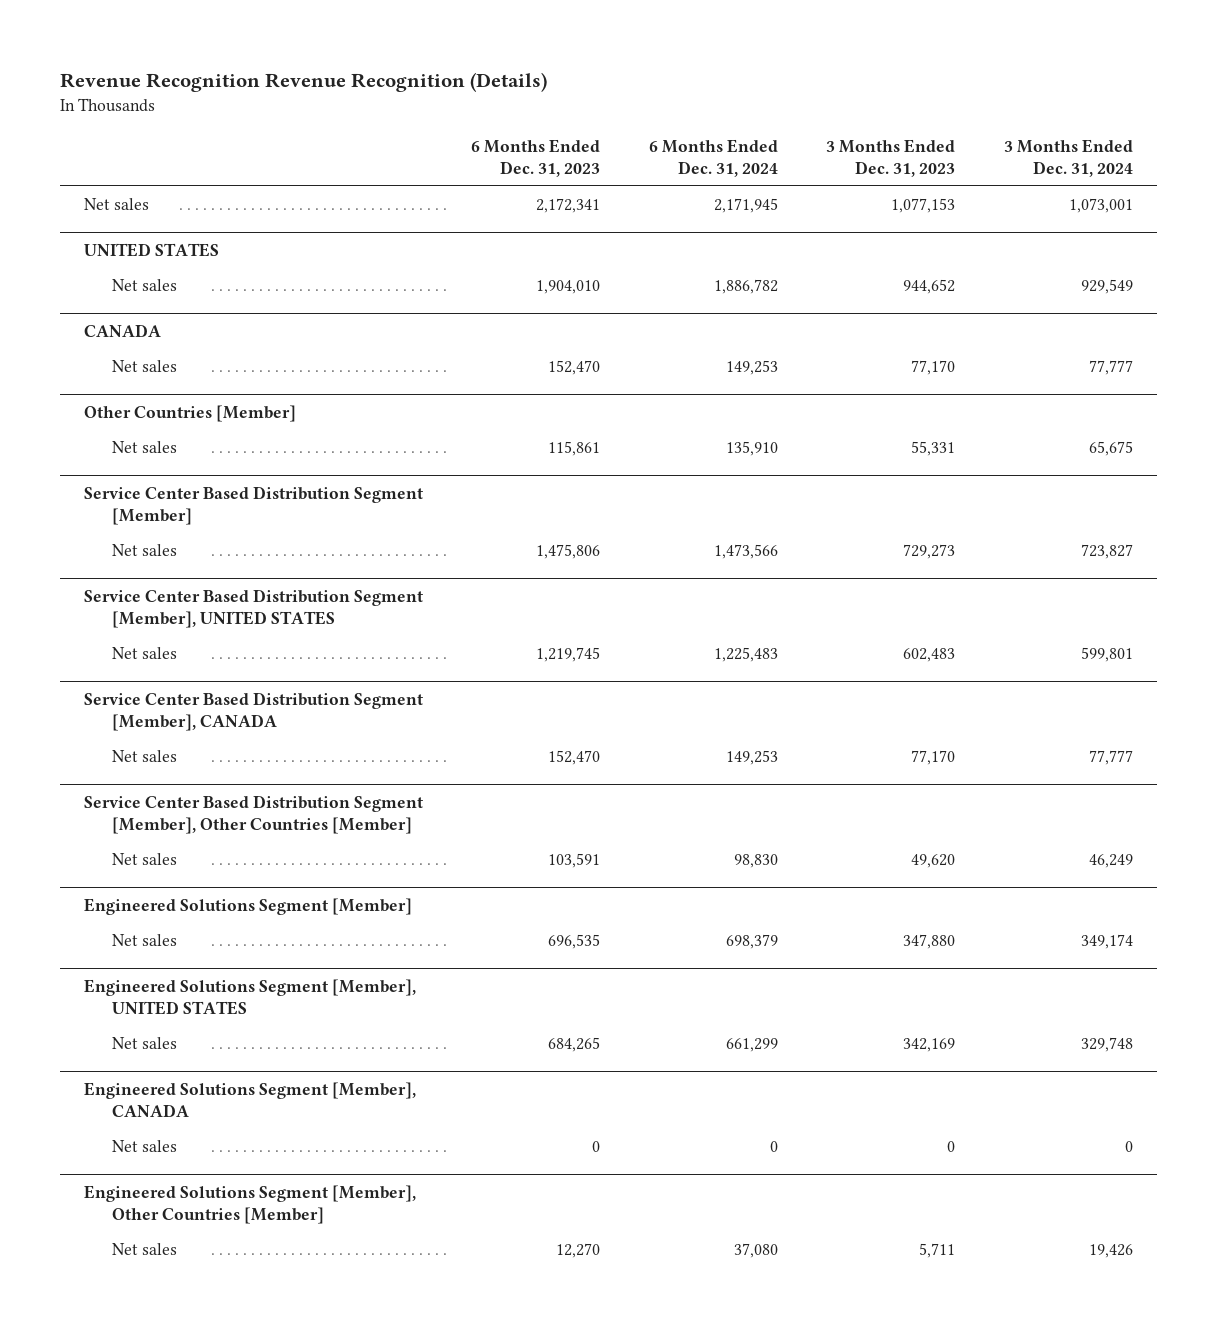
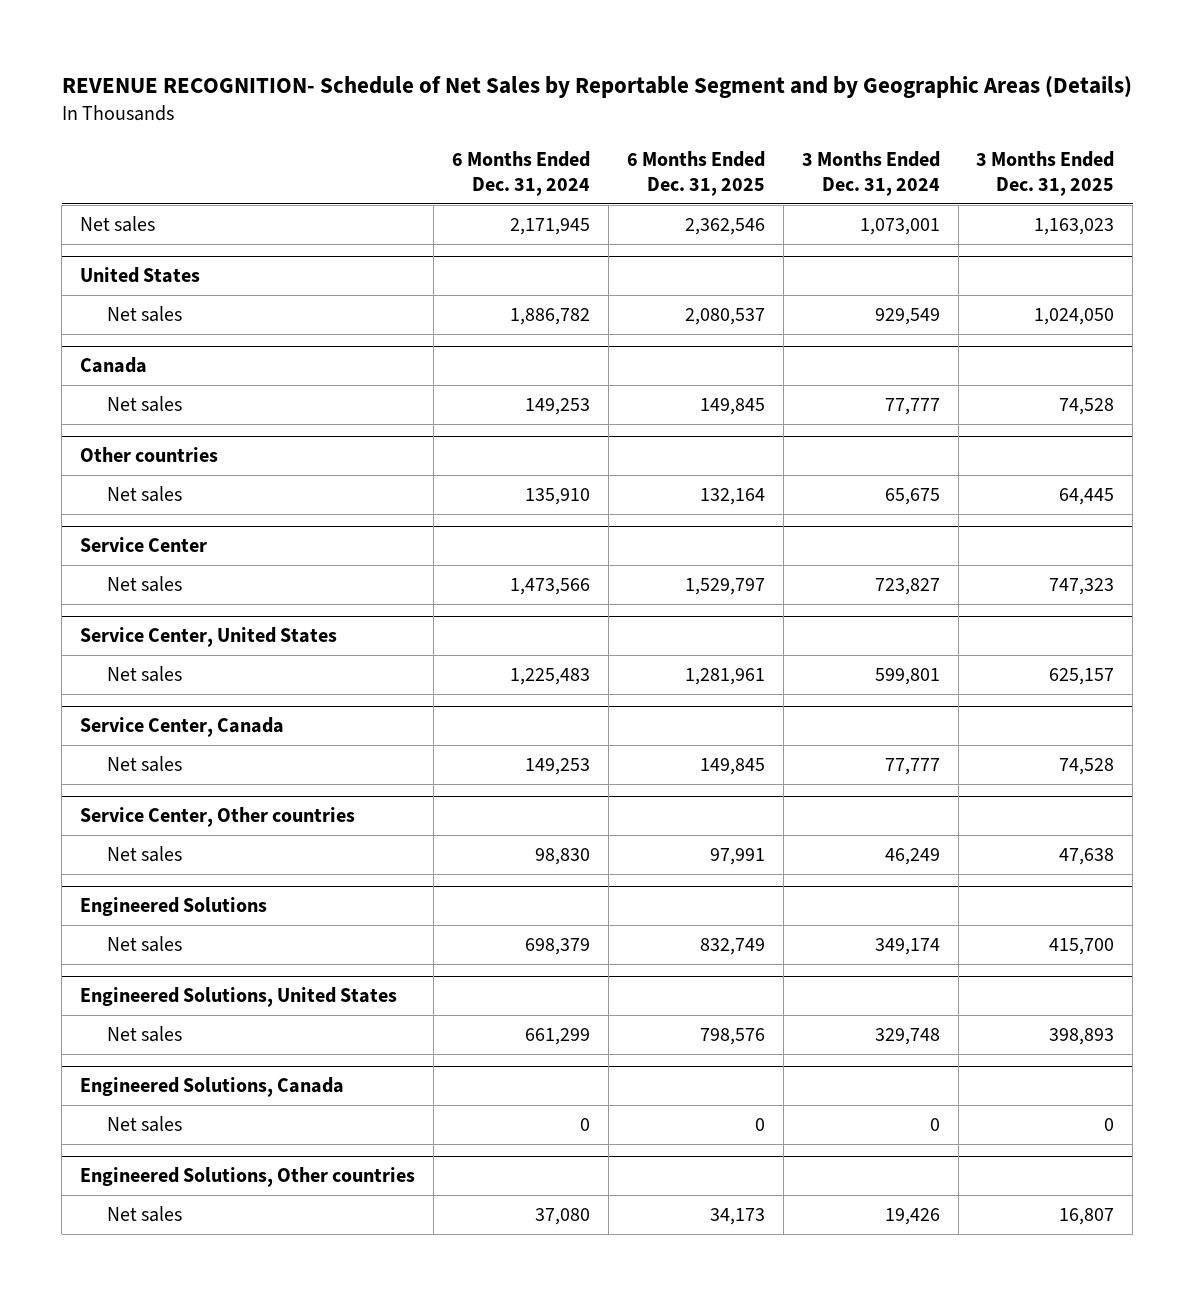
- Revenue Recognition Revenue Recognition (Details)
+ REVENUE RECOGNITION- Schedule of Net Sales by Reportable Segment and by Geographic Areas (Details)
- | 6 Months Ended Dec. 31, 2023 | 6 Months Ended Dec. 31, 2024 | 3 Months Ended Dec. 31, 2023 | 3 Months Ended Dec. 31, 2024
+ | 6 Months Ended Dec. 31, 2024 | 6 Months Ended Dec. 31, 2025 | 3 Months Ended Dec. 31, 2024 | 3 Months Ended Dec. 31, 2025
- UNITED STATES
+ United States
- CANADA
+ Canada
- Other Countries [Member]
+ Other countries
- Service Center Based Distribution Segment [Member]
+ Service Center
- Service Center Based Distribution Segment [Member], UNITED STATES
+ Service Center, United States
- Service Center Based Distribution Segment [Member], CANADA
+ Service Center, Canada
- Service Center Based Distribution Segment [Member], Other Countries [Member]
+ Service Center, Other countries
- Engineered Solutions Segment [Member]
+ Engineered Solutions
- Engineered Solutions Segment [Member], UNITED STATES
+ Engineered Solutions, United States
- Engineered Solutions Segment [Member], CANADA
+ Engineered Solutions, Canada
- Engineered Solutions Segment [Member], Other Countries [Member]
+ Engineered Solutions, Other countries

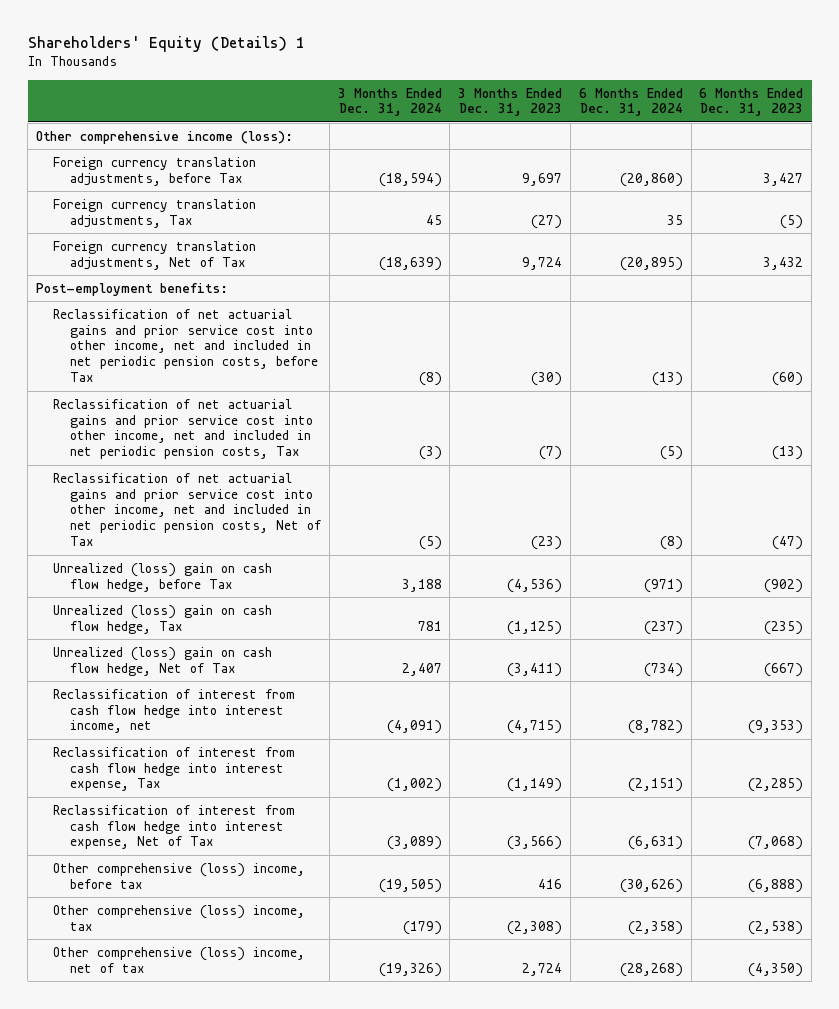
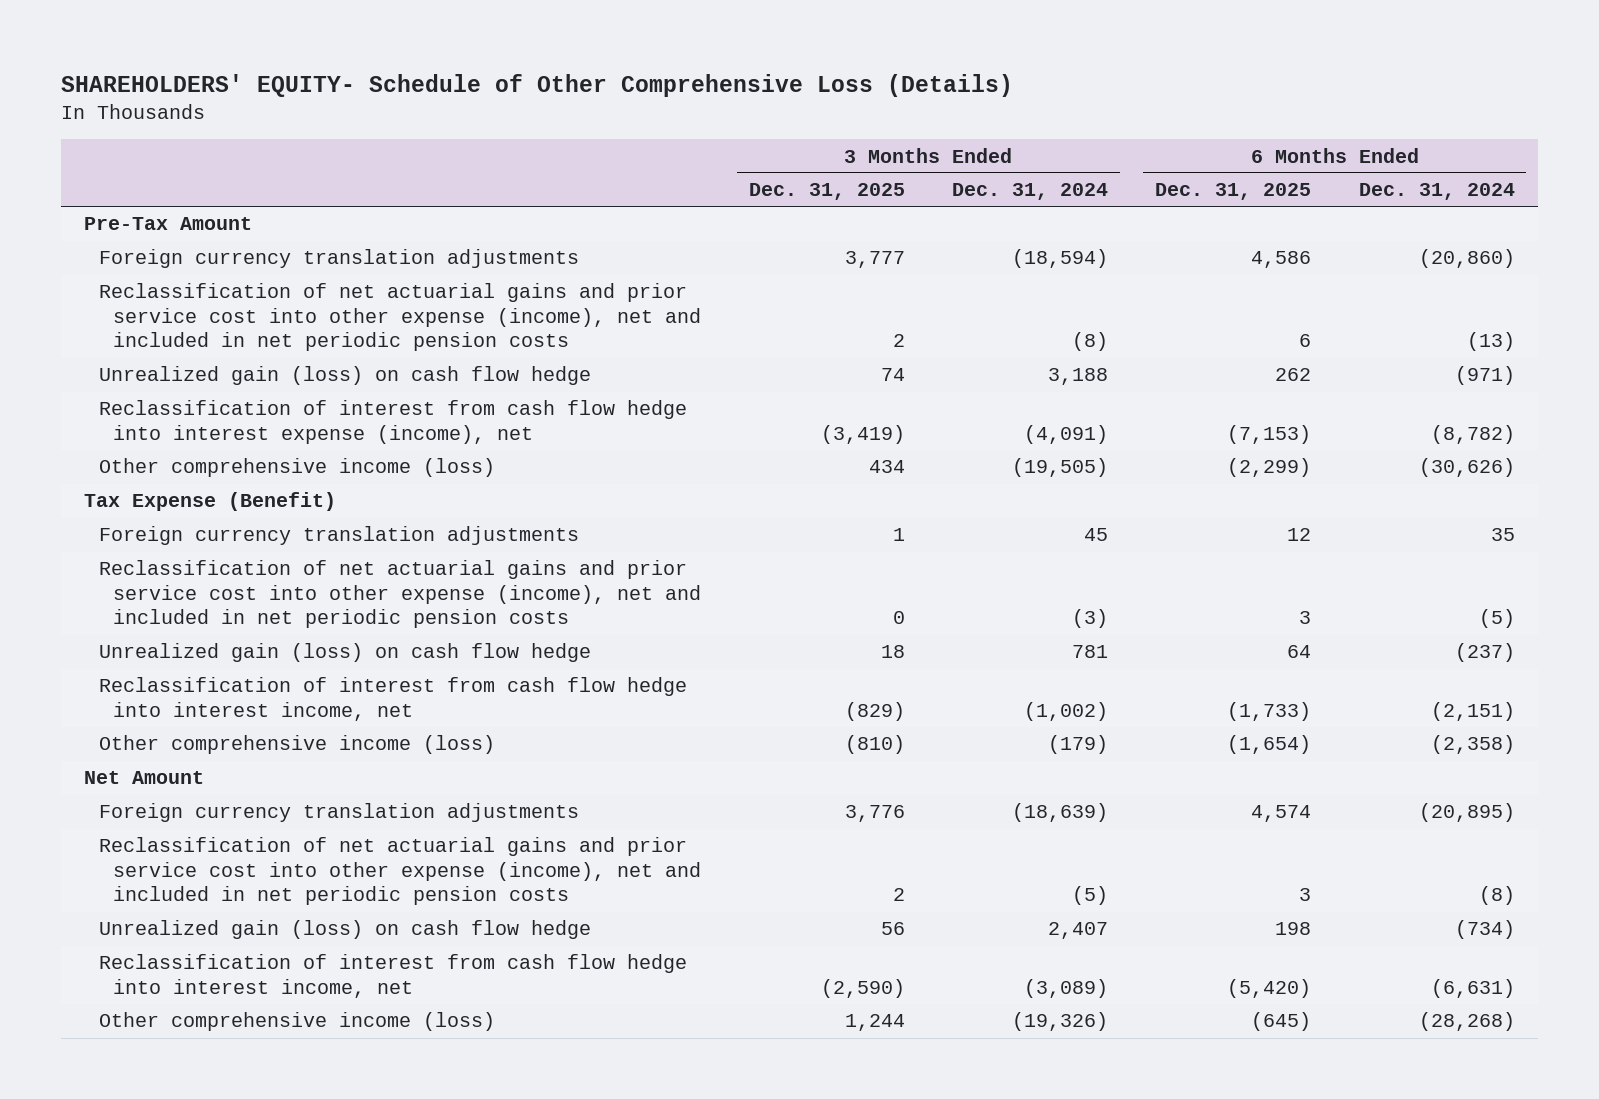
- Shareholders' Equity (Details) 1
+ SHAREHOLDERS' EQUITY- Schedule of Other Comprehensive Loss (Details)
- | 3 Months Ended Dec. 31, 2024 | 3 Months Ended Dec. 31, 2023 | 6 Months Ended Dec. 31, 2024 | 6 Months Ended Dec. 31, 2023
+ | 3 Months Ended Dec. 31, 2025 | 3 Months Ended Dec. 31, 2024 | 6 Months Ended Dec. 31, 2025 | 6 Months Ended Dec. 31, 2024
- Other comprehensive income (loss):
- Foreign currency translation adjustments, before Tax | (18,594) | 9,697 | (20,860) | 3,427
- Foreign currency translation adjustments, Tax | 45 | (27) | 35 | (5)
- Foreign currency translation adjustments, Net of Tax | (18,639) | 9,724 | (20,895) | 3,432
- Post-employment benefits:
- Reclassification of net actuarial gains and prior service cost into other income, net and included in net periodic pension costs, before Tax | (8) | (30) | (13) | (60)
- Reclassification of net actuarial gains and prior service cost into other income, net and included in net periodic pension costs, Tax | (3) | (7) | (5) | (13)
- Reclassification of net actuarial gains and prior service cost into other income, net and included in net periodic pension costs, Net of Tax | (5) | (23) | (8) | (47)
- Unrealized (loss) gain on cash flow hedge, before Tax | 3,188 | (4,536) | (971) | (902)
- Unrealized (loss) gain on cash flow hedge, Tax | 781 | (1,125) | (237) | (235)
- Unrealized (loss) gain on cash flow hedge, Net of Tax | 2,407 | (3,411) | (734) | (667)
- Reclassification of interest from cash flow hedge into interest income, net | (4,091) | (4,715) | (8,782) | (9,353)
- Reclassification of interest from cash flow hedge into interest expense, Tax | (1,002) | (1,149) | (2,151) | (2,285)
- Reclassification of interest from cash flow hedge into interest expense, Net of Tax | (3,089) | (3,566) | (6,631) | (7,068)
- Other comprehensive (loss) income, before tax | (19,505) | 416 | (30,626) | (6,888)
- Other comprehensive (loss) income, tax | (179) | (2,308) | (2,358) | (2,538)
- Other comprehensive (loss) income, net of tax | (19,326) | 2,724 | (28,268) | (4,350)
+ Pre-Tax Amount
+ Foreign currency translation adjustments | 3,777 | (18,594) | 4,586 | (20,860)
+ Reclassification of net actuarial gains and prior service cost into other expense (income), net and included in net periodic pension costs | 2 | (8) | 6 | (13)
+ Unrealized gain (loss) on cash flow hedge | 74 | 3,188 | 262 | (971)
+ Reclassification of interest from cash flow hedge into interest expense (income), net | (3,419) | (4,091) | (7,153) | (8,782)
+ Other comprehensive income (loss) | 434 | (19,505) | (2,299) | (30,626)
+ Tax Expense (Benefit)
+ Foreign currency translation adjustments | 1 | 45 | 12 | 35
+ Reclassification of net actuarial gains and prior service cost into other expense (income), net and included in net periodic pension costs | 0 | (3) | 3 | (5)
+ Unrealized gain (loss) on cash flow hedge | 18 | 781 | 64 | (237)
+ Reclassification of interest from cash flow hedge into interest income, net | (829) | (1,002) | (1,733) | (2,151)
+ Other comprehensive income (loss) | (810) | (179) | (1,654) | (2,358)
+ Net Amount
+ Foreign currency translation adjustments | 3,776 | (18,639) | 4,574 | (20,895)
+ Reclassification of net actuarial gains and prior service cost into other expense (income), net and included in net periodic pension costs | 2 | (5) | 3 | (8)
+ Unrealized gain (loss) on cash flow hedge | 56 | 2,407 | 198 | (734)
+ Reclassification of interest from cash flow hedge into interest income, net | (2,590) | (3,089) | (5,420) | (6,631)
+ Other comprehensive income (loss) | 1,244 | (19,326) | (645) | (28,268)

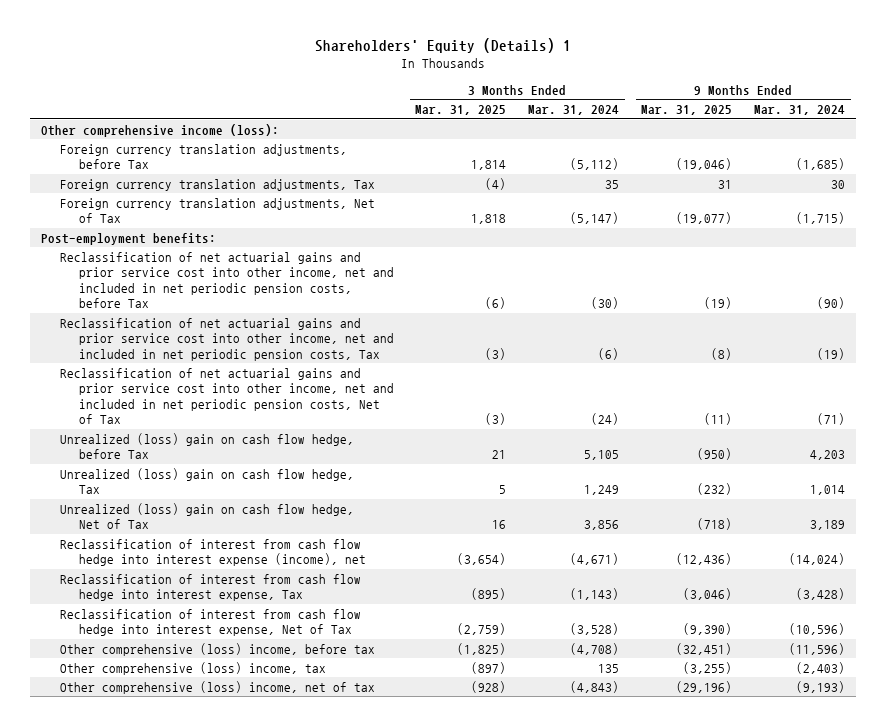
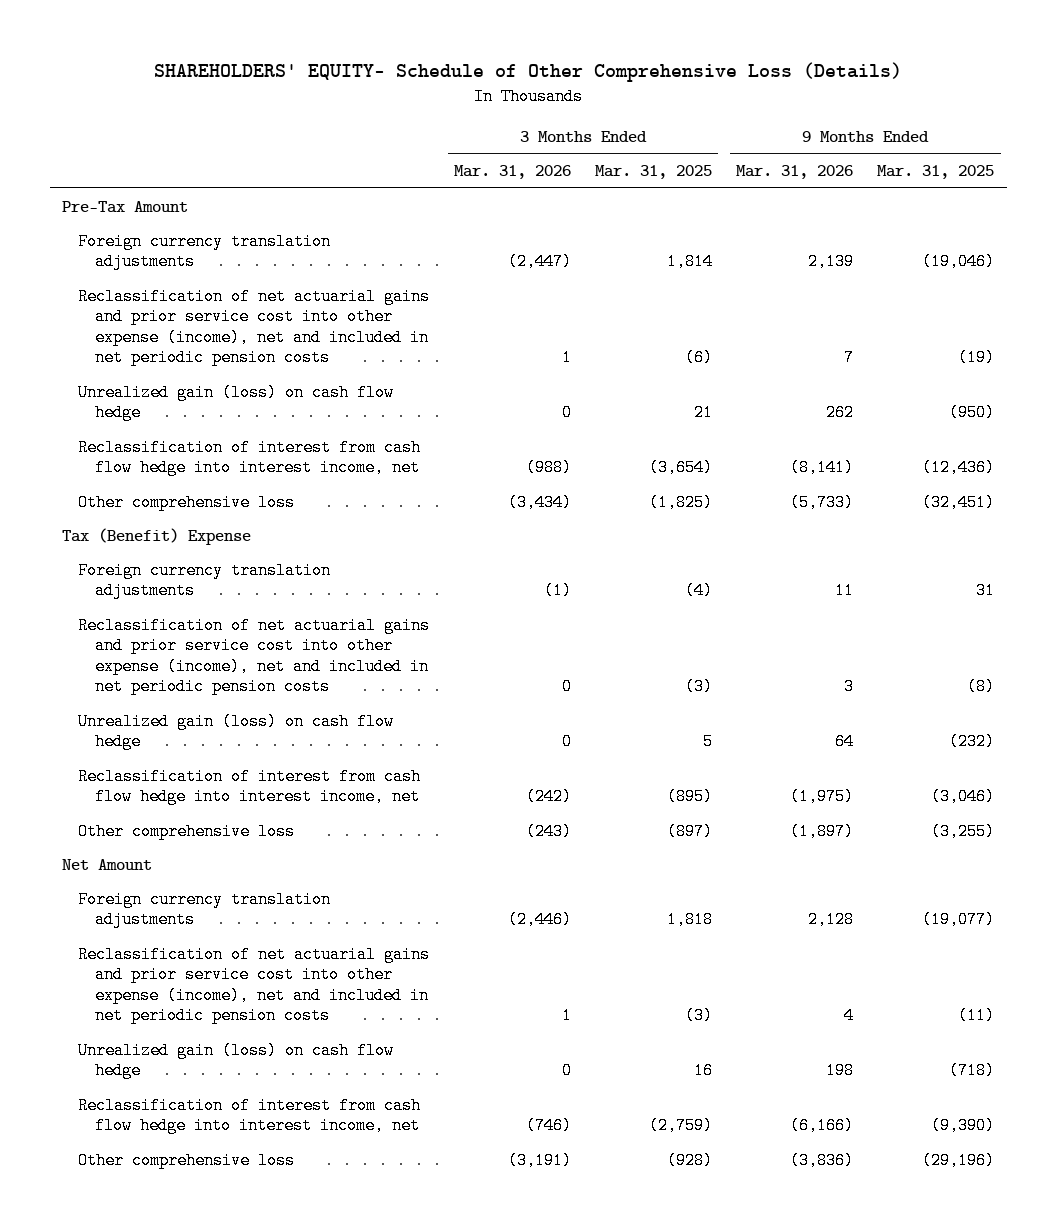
- Shareholders' Equity (Details) 1
+ SHAREHOLDERS' EQUITY- Schedule of Other Comprehensive Loss (Details)
- | 3 Months Ended Mar. 31, 2025 | 3 Months Ended Mar. 31, 2024 | 9 Months Ended Mar. 31, 2025 | 9 Months Ended Mar. 31, 2024
+ | 3 Months Ended Mar. 31, 2026 | 3 Months Ended Mar. 31, 2025 | 9 Months Ended Mar. 31, 2026 | 9 Months Ended Mar. 31, 2025
- Other comprehensive income (loss):
- Foreign currency translation adjustments, before Tax | 1,814 | (5,112) | (19,046) | (1,685)
- Foreign currency translation adjustments, Tax | (4) | 35 | 31 | 30
- Foreign currency translation adjustments, Net of Tax | 1,818 | (5,147) | (19,077) | (1,715)
- Post-employment benefits:
- Reclassification of net actuarial gains and prior service cost into other income, net and included in net periodic pension costs, before Tax | (6) | (30) | (19) | (90)
- Reclassification of net actuarial gains and prior service cost into other income, net and included in net periodic pension costs, Tax | (3) | (6) | (8) | (19)
- Reclassification of net actuarial gains and prior service cost into other income, net and included in net periodic pension costs, Net of Tax | (3) | (24) | (11) | (71)
- Unrealized (loss) gain on cash flow hedge, before Tax | 21 | 5,105 | (950) | 4,203
- Unrealized (loss) gain on cash flow hedge, Tax | 5 | 1,249 | (232) | 1,014
- Unrealized (loss) gain on cash flow hedge, Net of Tax | 16 | 3,856 | (718) | 3,189
- Reclassification of interest from cash flow hedge into interest expense (income), net | (3,654) | (4,671) | (12,436) | (14,024)
- Reclassification of interest from cash flow hedge into interest expense, Tax | (895) | (1,143) | (3,046) | (3,428)
- Reclassification of interest from cash flow hedge into interest expense, Net of Tax | (2,759) | (3,528) | (9,390) | (10,596)
- Other comprehensive (loss) income, before tax | (1,825) | (4,708) | (32,451) | (11,596)
- Other comprehensive (loss) income, tax | (897) | 135 | (3,255) | (2,403)
- Other comprehensive (loss) income, net of tax | (928) | (4,843) | (29,196) | (9,193)
+ Pre-Tax Amount
+ Foreign currency translation adjustments | (2,447) | 1,814 | 2,139 | (19,046)
+ Reclassification of net actuarial gains and prior service cost into other expense (income), net and included in net periodic pension costs | 1 | (6) | 7 | (19)
+ Unrealized gain (loss) on cash flow hedge | 0 | 21 | 262 | (950)
+ Reclassification of interest from cash flow hedge into interest income, net | (988) | (3,654) | (8,141) | (12,436)
+ Other comprehensive loss | (3,434) | (1,825) | (5,733) | (32,451)
+ Tax (Benefit) Expense
+ Foreign currency translation adjustments | (1) | (4) | 11 | 31
+ Reclassification of net actuarial gains and prior service cost into other expense (income), net and included in net periodic pension costs | 0 | (3) | 3 | (8)
+ Unrealized gain (loss) on cash flow hedge | 0 | 5 | 64 | (232)
+ Reclassification of interest from cash flow hedge into interest income, net | (242) | (895) | (1,975) | (3,046)
+ Other comprehensive loss | (243) | (897) | (1,897) | (3,255)
+ Net Amount
+ Foreign currency translation adjustments | (2,446) | 1,818 | 2,128 | (19,077)
+ Reclassification of net actuarial gains and prior service cost into other expense (income), net and included in net periodic pension costs | 1 | (3) | 4 | (11)
+ Unrealized gain (loss) on cash flow hedge | 0 | 16 | 198 | (718)
+ Reclassification of interest from cash flow hedge into interest income, net | (746) | (2,759) | (6,166) | (9,390)
+ Other comprehensive loss | (3,191) | (928) | (3,836) | (29,196)

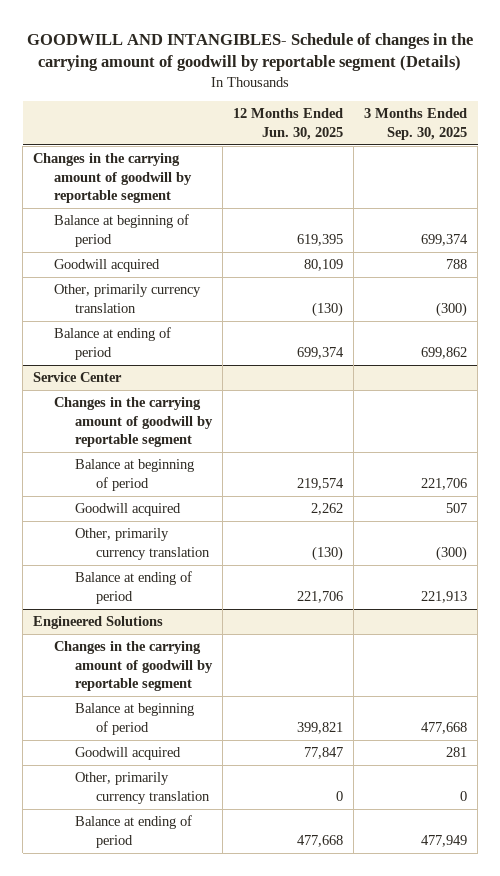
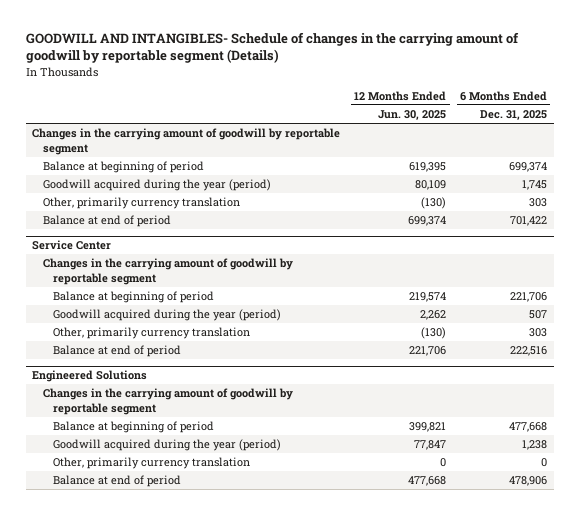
- | 12 Months Ended Jun. 30, 2025 | 3 Months Ended Sep. 30, 2025
+ | 12 Months Ended Jun. 30, 2025 | 6 Months Ended Dec. 31, 2025
- Goodwill acquired | 80,109 | 788
+ Goodwill acquired during the year (period) | 80,109 | 1,745
- Balance at ending of period | 699,374 | 699,862
+ Balance at end of period | 699,374 | 701,422
@ Service Center
- Goodwill acquired | 2,262 | 507
+ Goodwill acquired during the year (period) | 2,262 | 507
- Balance at ending of period | 221,706 | 221,913
+ Balance at end of period | 221,706 | 222,516
@ Engineered Solutions
- Goodwill acquired | 77,847 | 281
+ Goodwill acquired during the year (period) | 77,847 | 1,238
- Balance at ending of period | 477,668 | 477,949
+ Balance at end of period | 477,668 | 478,906

